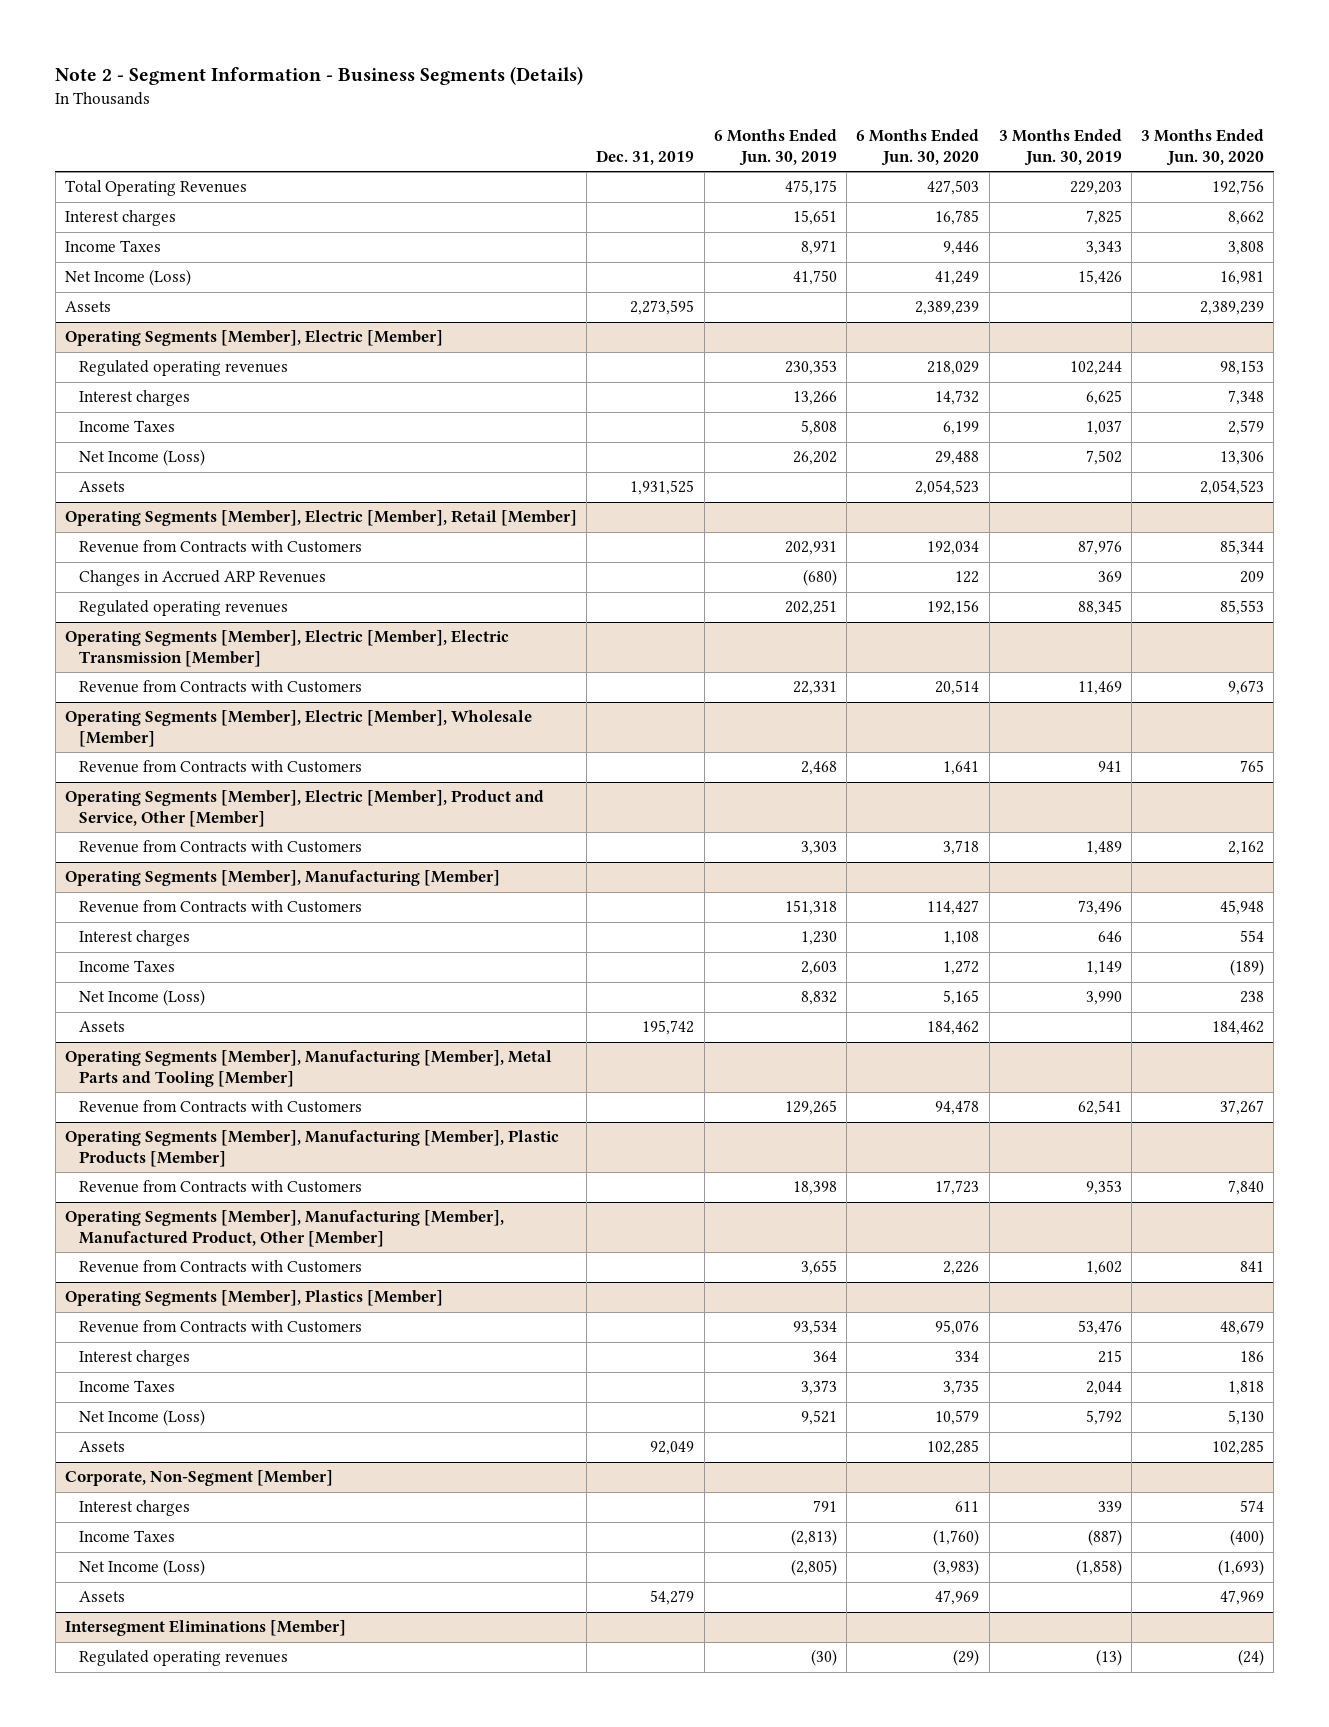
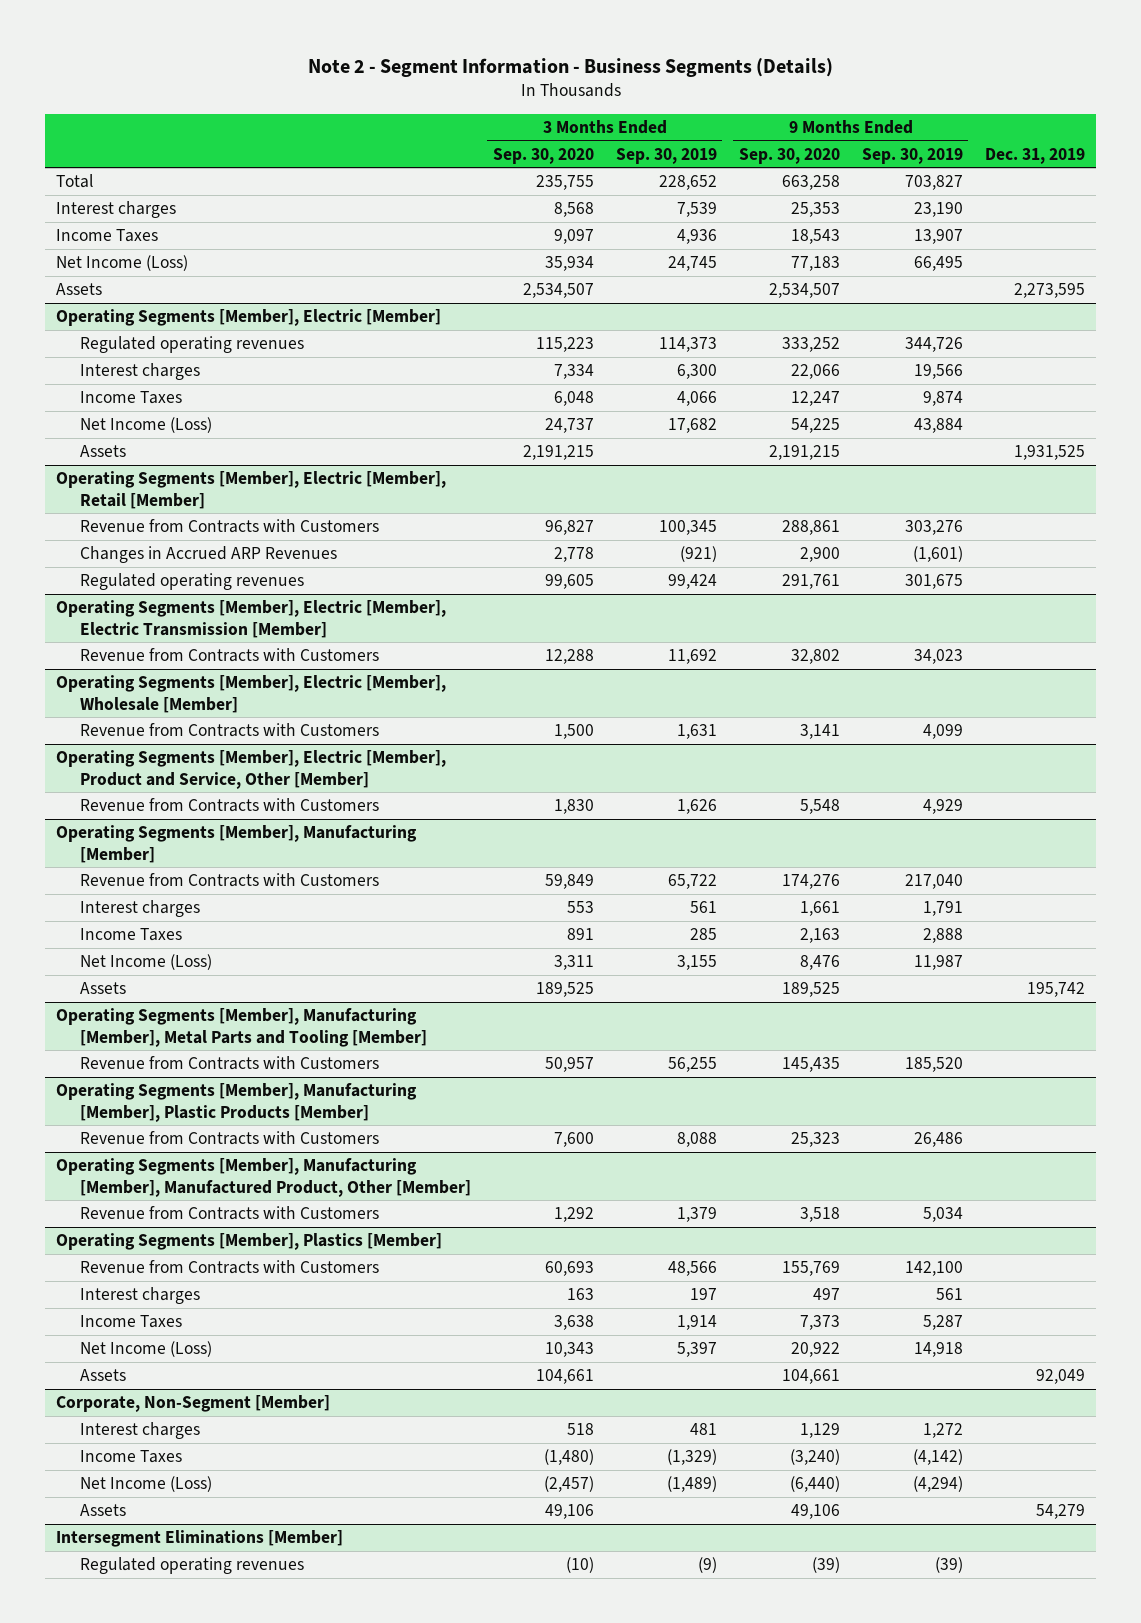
- | Dec. 31, 2019 | 6 Months Ended Jun. 30, 2019 | 6 Months Ended Jun. 30, 2020 | 3 Months Ended Jun. 30, 2019 | 3 Months Ended Jun. 30, 2020
+ | 3 Months Ended Sep. 30, 2020 | 3 Months Ended Sep. 30, 2019 | 9 Months Ended Sep. 30, 2020 | 9 Months Ended Sep. 30, 2019 | Dec. 31, 2019
- Total Operating Revenues | | 475,175 | 427,503 | 229,203 | 192,756
+ Total | 235,755 | 228,652 | 663,258 | 703,827 |

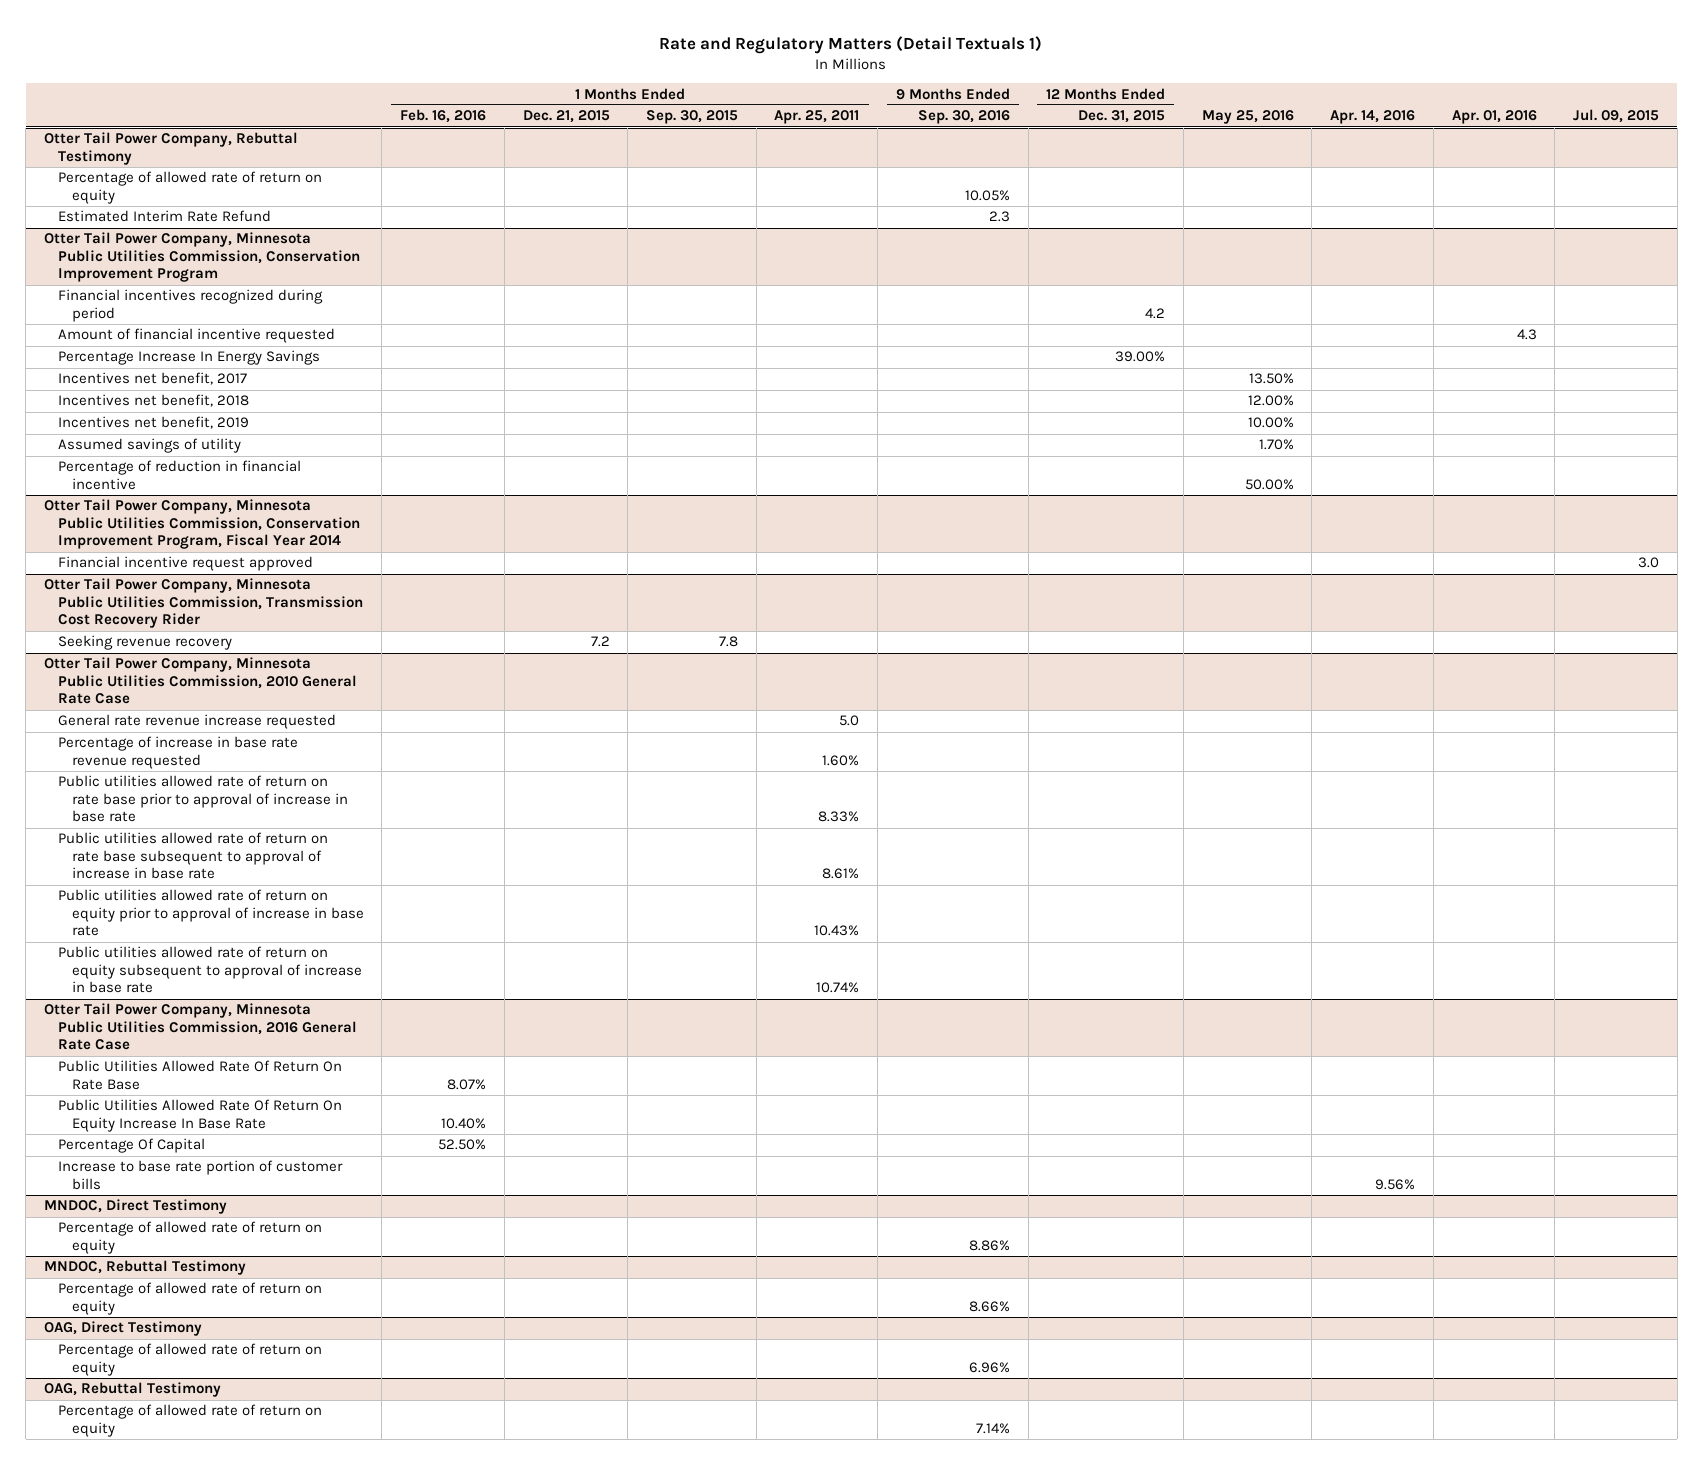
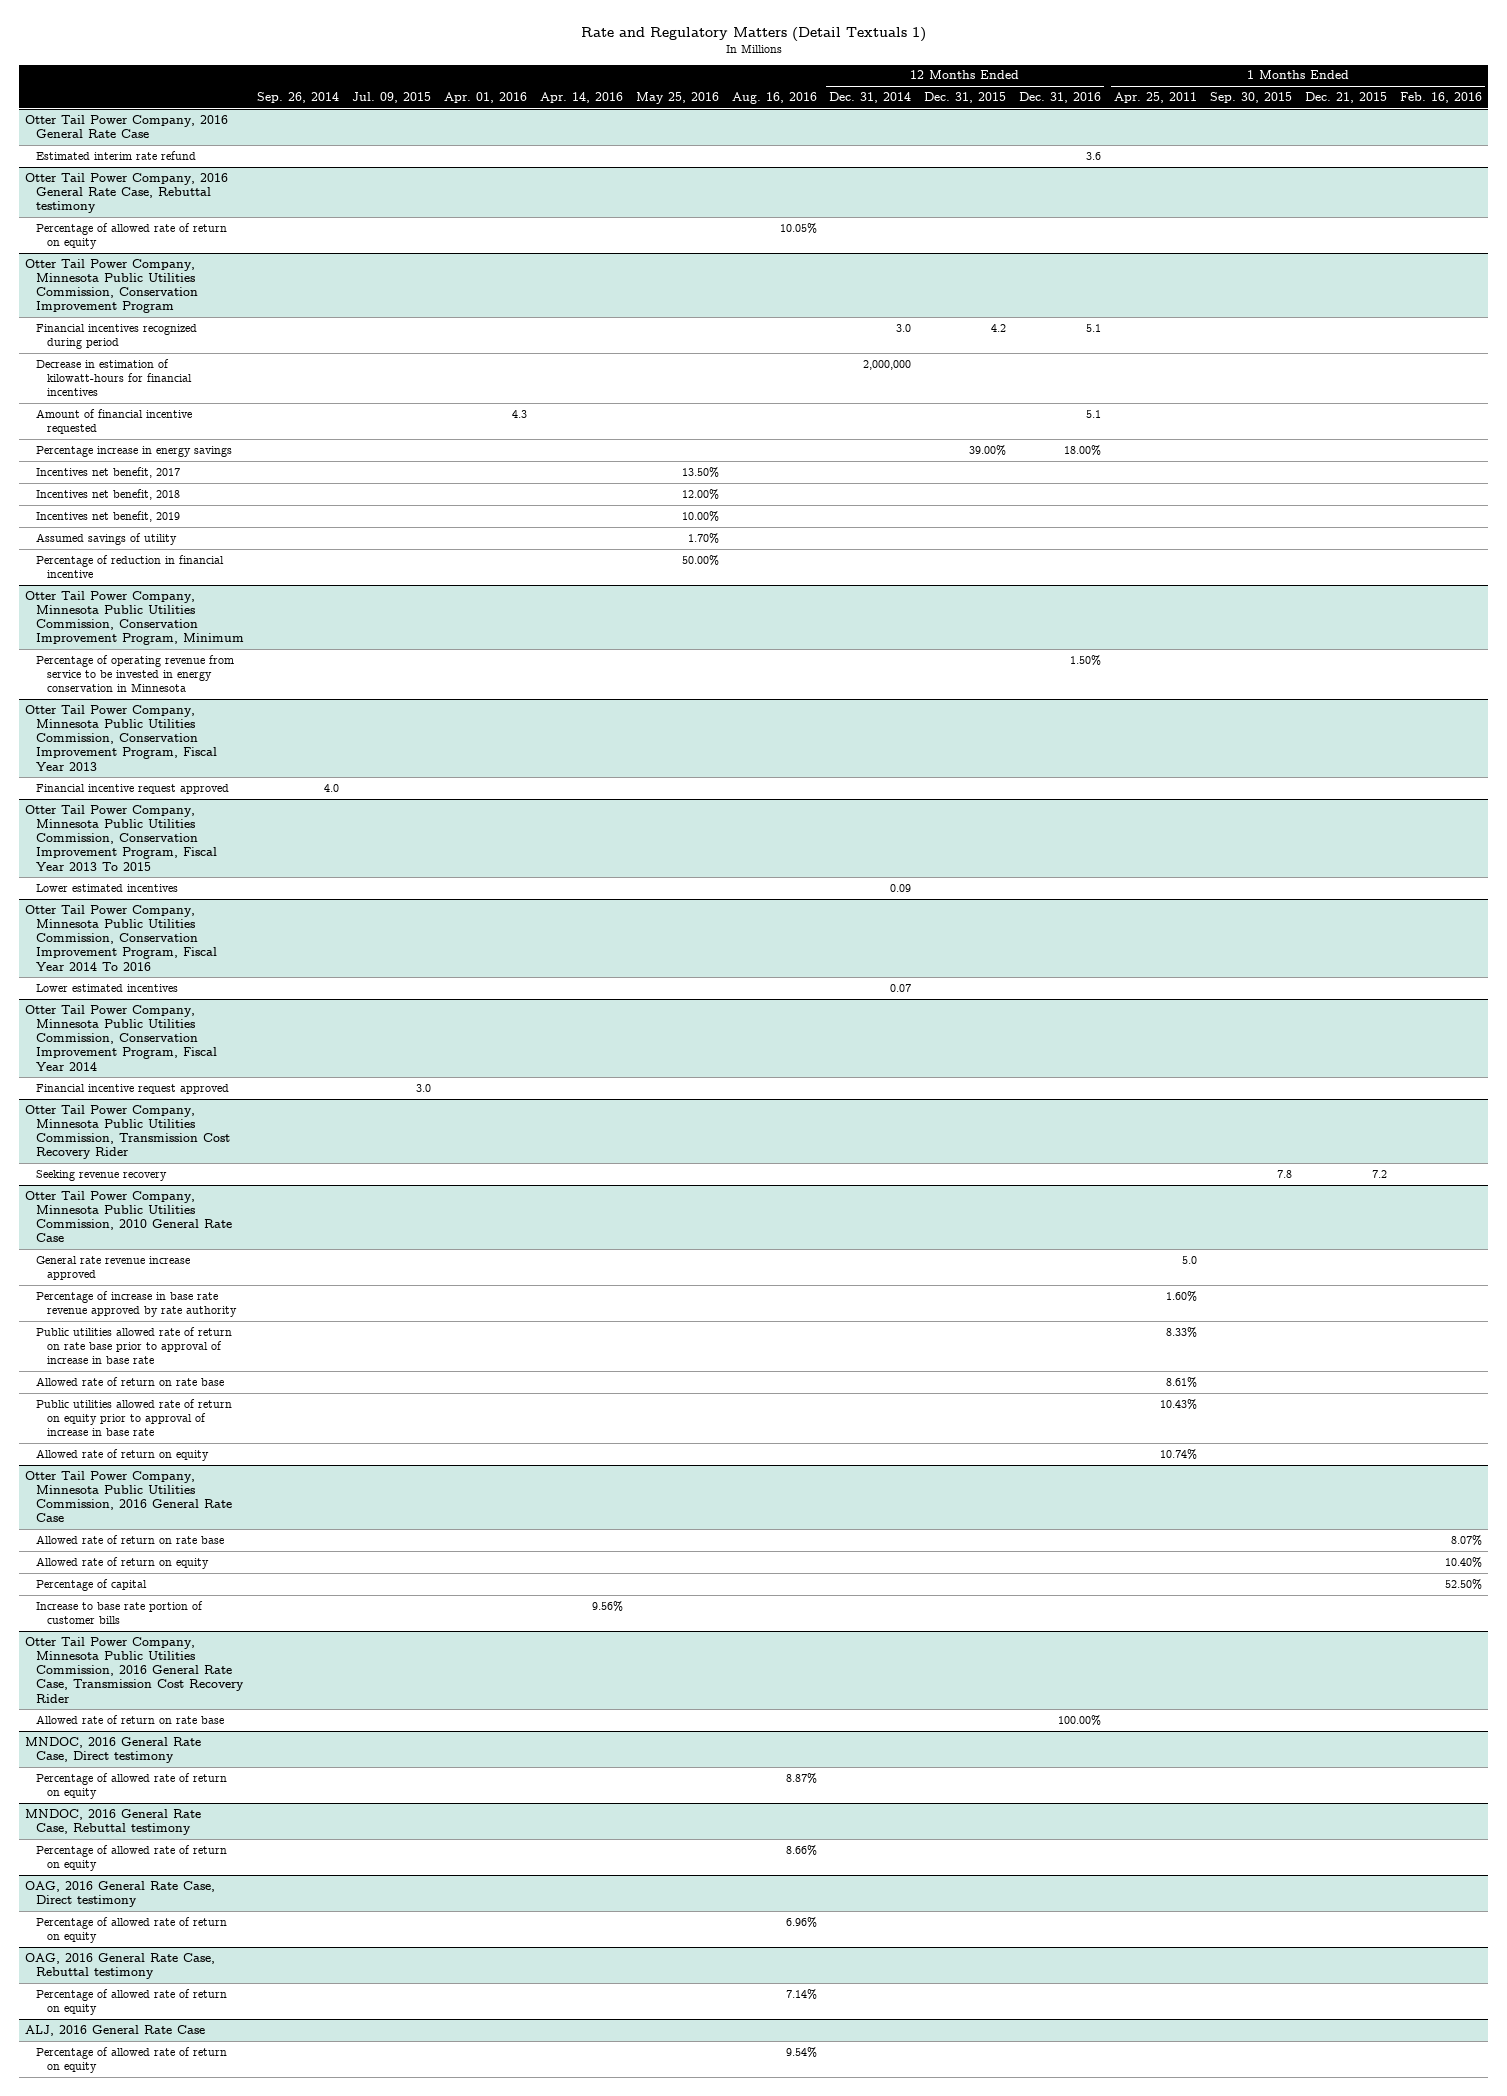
- | 1 Months Ended Feb. 16, 2016 | 1 Months Ended Dec. 21, 2015 | 1 Months Ended Sep. 30, 2015 | 1 Months Ended Apr. 25, 2011 | 9 Months Ended Sep. 30, 2016 | 12 Months Ended Dec. 31, 2015 | May 25, 2016 | Apr. 14, 2016 | Apr. 01, 2016 | Jul. 09, 2015
+ | Sep. 26, 2014 | Jul. 09, 2015 | Apr. 01, 2016 | Apr. 14, 2016 | May 25, 2016 | Aug. 16, 2016 | 12 Months Ended Dec. 31, 2014 | 12 Months Ended Dec. 31, 2015 | 12 Months Ended Dec. 31, 2016 | 1 Months Ended Apr. 25, 2011 | 1 Months Ended Sep. 30, 2015 | 1 Months Ended Dec. 21, 2015 | 1 Months Ended Feb. 16, 2016
- Otter Tail Power Company, Rebuttal Testimony
+ Otter Tail Power Company, 2016 General Rate Case
+ Estimated interim rate refund | | | | | | | | | 3.6 | | | |
+ Otter Tail Power Company, 2016 General Rate Case, Rebuttal testimony
- Estimated Interim Rate Refund | | | | | 2.3 | | | | |
@ Otter Tail Power Company, Minnesota Public Utilities Commission, Conservation Improvement Program
+ Decrease in estimation of kilowatt-hours for financial incentives | | | | | | | 2,000,000 | | | | | |
- Percentage Increase In Energy Savings | | | | | | 39.00% | | | |
+ Percentage increase in energy savings | | | | | | | | 39.00% | 18.00% | | | |
+ Otter Tail Power Company, Minnesota Public Utilities Commission, Conservation Improvement Program, Minimum
+ Percentage of operating revenue from service to be invested in energy conservation in Minnesota | | | | | | | | | 1.50% | | | |
+ Otter Tail Power Company, Minnesota Public Utilities Commission, Conservation Improvement Program, Fiscal Year 2013
+ Financial incentive request approved | 4.0 | | | | | | | | | | | |
+ Otter Tail Power Company, Minnesota Public Utilities Commission, Conservation Improvement Program, Fiscal Year 2013 To 2015
+ Lower estimated incentives | | | | | | | 0.09 | | | | | |
+ Otter Tail Power Company, Minnesota Public Utilities Commission, Conservation Improvement Program, Fiscal Year 2014 To 2016
+ Lower estimated incentives | | | | | | | 0.07 | | | | | |
@ Otter Tail Power Company, Minnesota Public Utilities Commission, 2010 General Rate Case
- General rate revenue increase requested | | | | 5.0 | | | | | |
- Percentage of increase in base rate revenue requested | | | | 1.60% | | | | | |
+ General rate revenue increase approved | | | | | | | | | | 5.0 | | |
+ Percentage of increase in base rate revenue approved by rate authority | | | | | | | | | | 1.60% | | |
- Public utilities allowed rate of return on rate base subsequent to approval of increase in base rate | | | | 8.61% | | | | | |
+ Allowed rate of return on rate base | | | | | | | | | | 8.61% | | |
- Public utilities allowed rate of return on equity subsequent to approval of increase in base rate | | | | 10.74% | | | | | |
+ Allowed rate of return on equity | | | | | | | | | | 10.74% | | |
@ Otter Tail Power Company, Minnesota Public Utilities Commission, 2016 General Rate Case
- Public Utilities Allowed Rate Of Return On Rate Base | 8.07% | | | | | | | | |
- Public Utilities Allowed Rate Of Return On Equity Increase In Base Rate | 10.40% | | | | | | | | |
- Percentage Of Capital | 52.50% | | | | | | | | |
+ Allowed rate of return on rate base | | | | | | | | | | | | | 8.07%
+ Allowed rate of return on equity | | | | | | | | | | | | | 10.40%
+ Percentage of capital | | | | | | | | | | | | | 52.50%
- MNDOC, Direct Testimony
+ Otter Tail Power Company, Minnesota Public Utilities Commission, 2016 General Rate Case, Transmission Cost Recovery Rider
+ Allowed rate of return on rate base | | | | | | | | | 100.00% | | | |
+ MNDOC, 2016 General Rate Case, Direct testimony
- MNDOC, Rebuttal Testimony
+ MNDOC, 2016 General Rate Case, Rebuttal testimony
- OAG, Direct Testimony
+ OAG, 2016 General Rate Case, Direct testimony
- OAG, Rebuttal Testimony
+ OAG, 2016 General Rate Case, Rebuttal testimony
+ ALJ, 2016 General Rate Case
+ Percentage of allowed rate of return on equity | | | | | | 9.54% | | | | | | |

